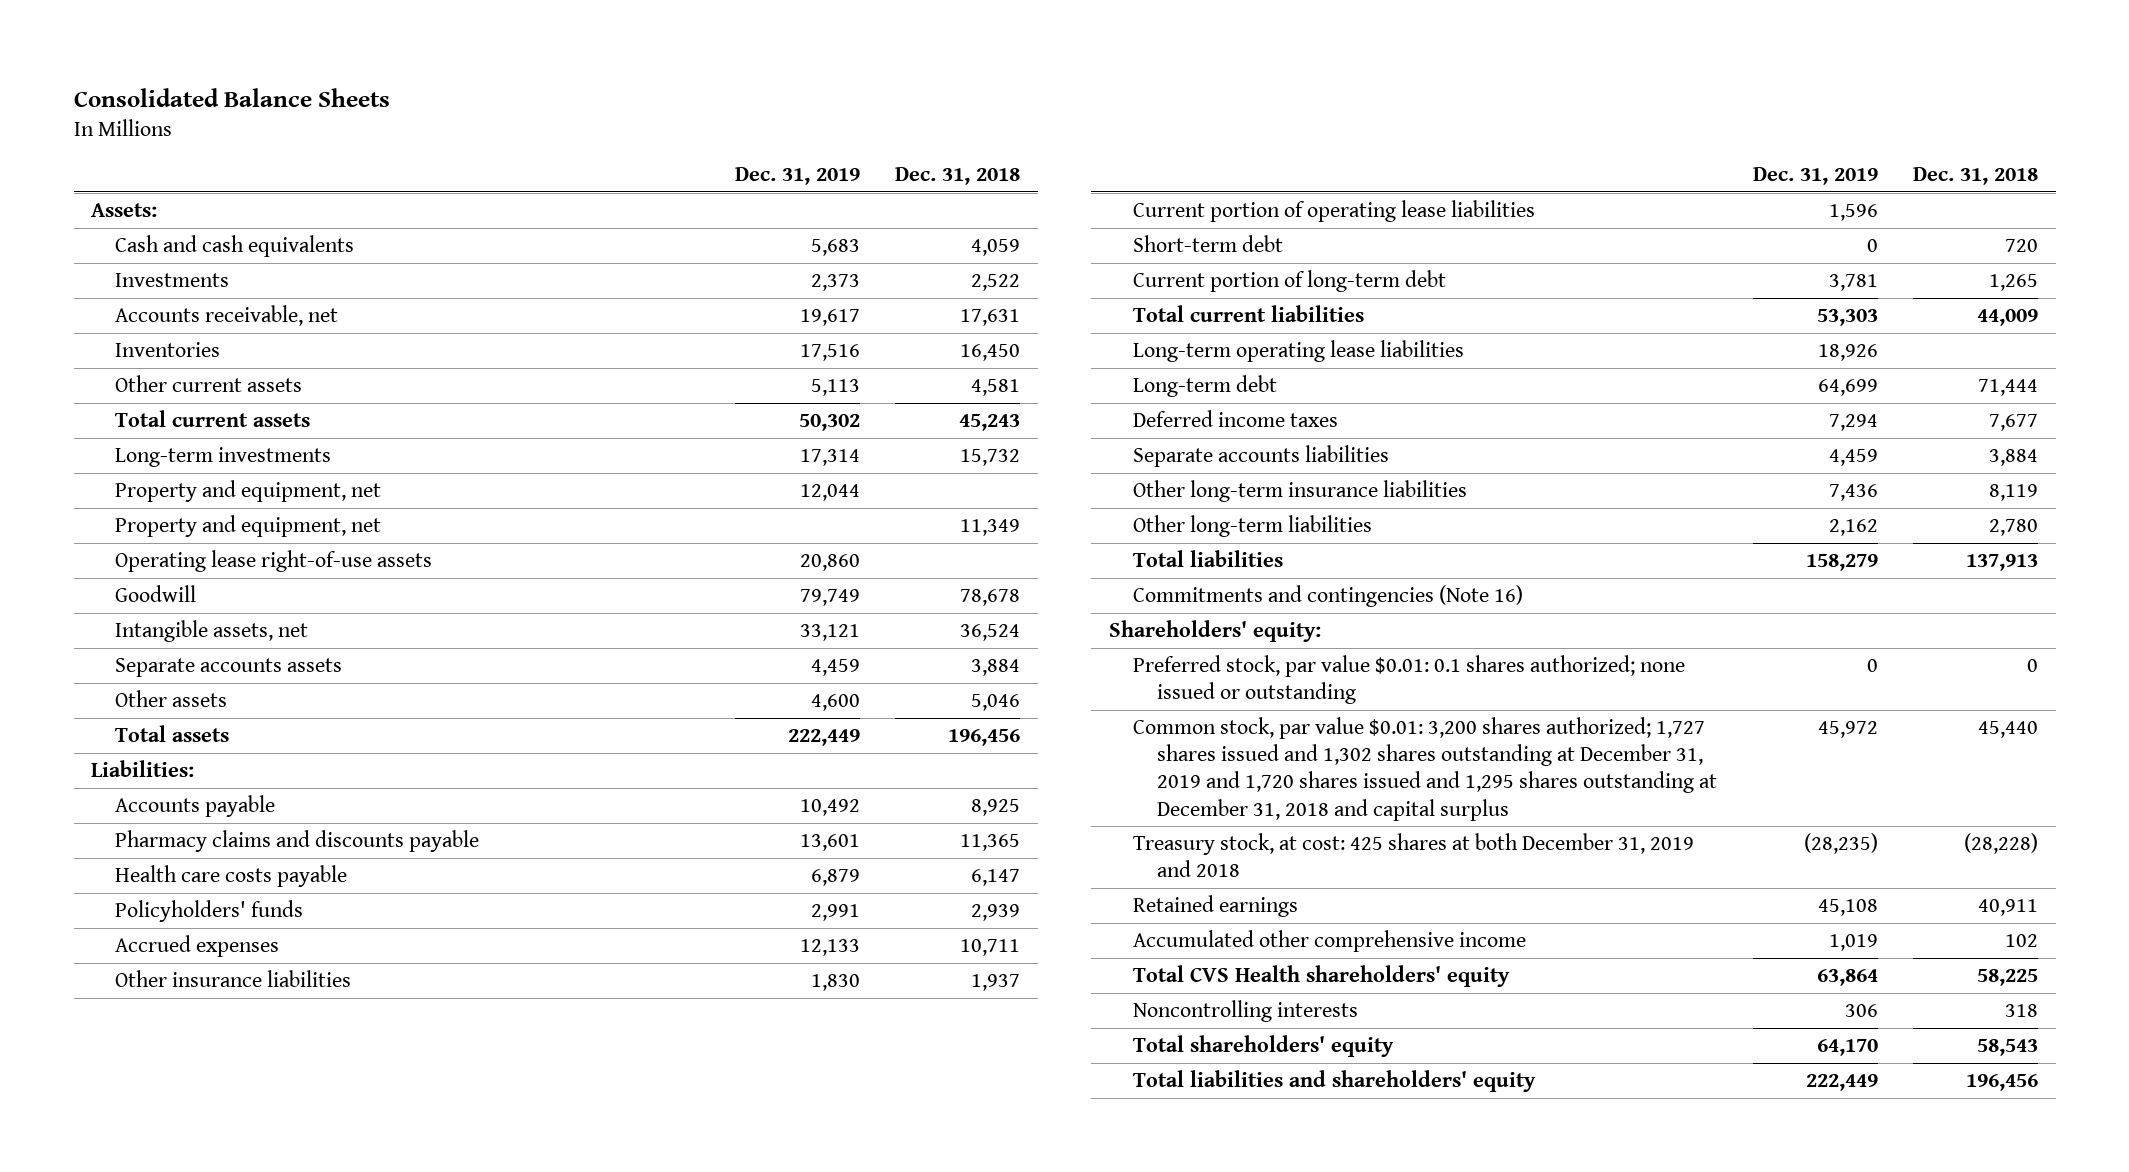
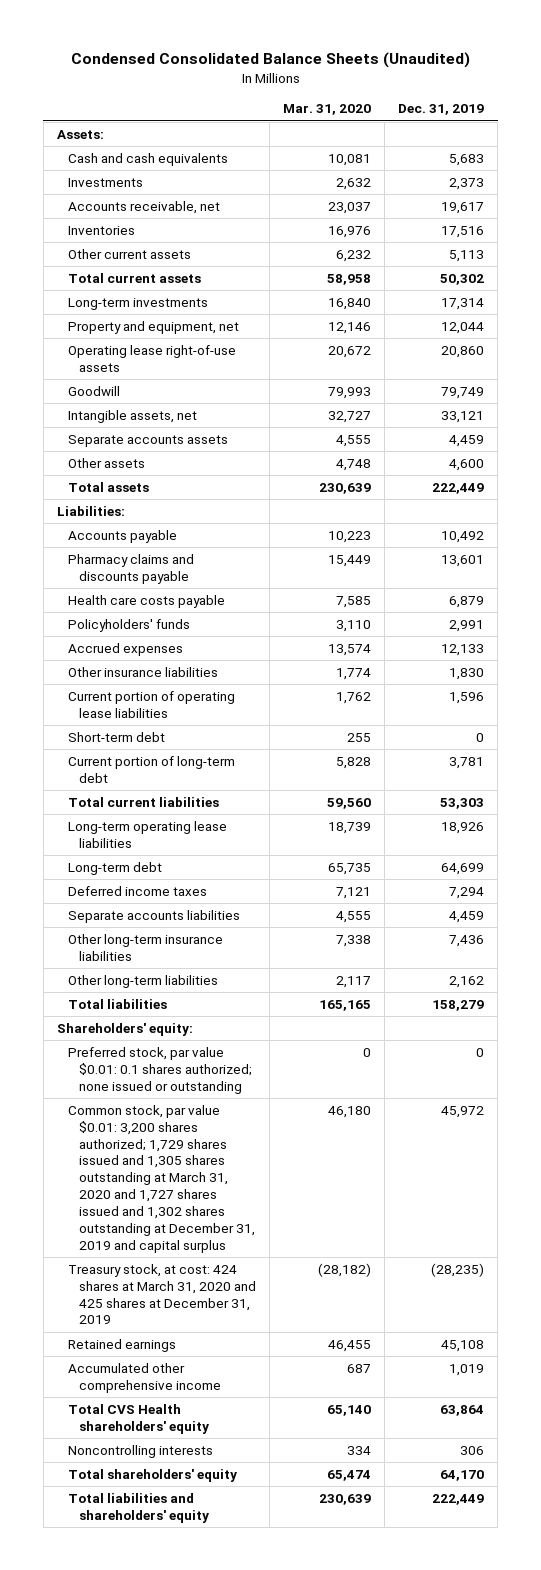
- Consolidated Balance Sheets
+ Condensed Consolidated Balance Sheets (Unaudited)
- | Dec. 31, 2019 | Dec. 31, 2018
+ | Mar. 31, 2020 | Dec. 31, 2019
- Property and equipment, net | | 11,349
- Commitments and contingencies (Note 16)
- Common stock, par value $0.01: 3,200 shares authorized; 1,727 shares issued and 1,302 shares outstanding at December 31, 2019 and 1,720 shares issued and 1,295 shares outstanding at December 31, 2018 and capital surplus | 45,972 | 45,440
- Treasury stock, at cost: 425 shares at both December 31, 2019 and 2018 | (28,235) | (28,228)
+ Common stock, par value $0.01: 3,200 shares authorized; 1,729 shares issued and 1,305 shares outstanding at March 31, 2020 and 1,727 shares issued and 1,302 shares outstanding at December 31, 2019 and capital surplus | 46,180 | 45,972
+ Treasury stock, at cost: 424 shares at March 31, 2020 and 425 shares at December 31, 2019 | (28,182) | (28,235)

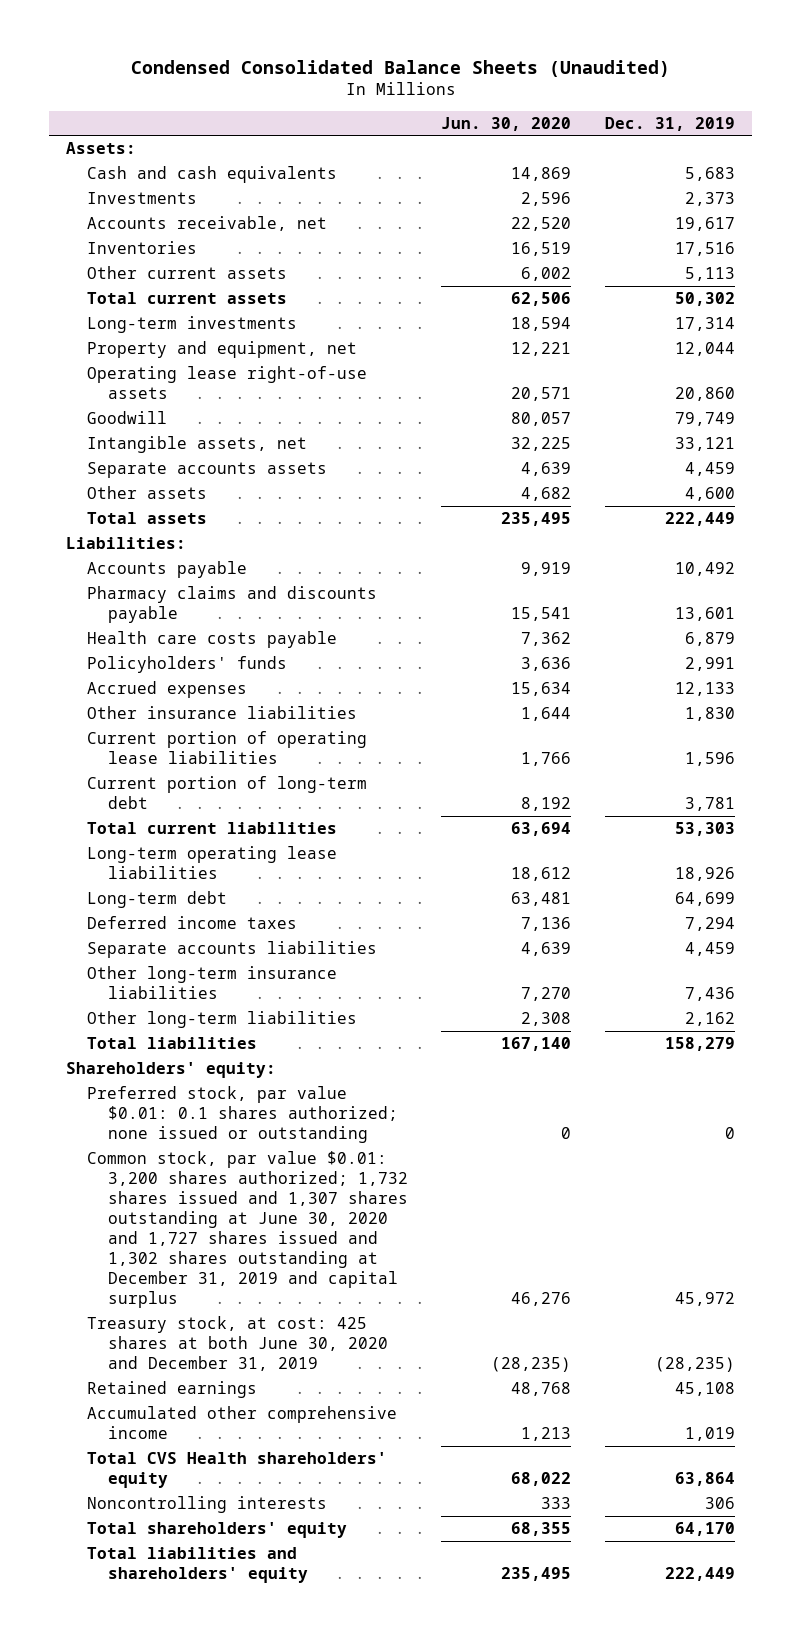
- | Mar. 31, 2020 | Dec. 31, 2019
+ | Jun. 30, 2020 | Dec. 31, 2019
- Short-term debt | 255 | 0
- Common stock, par value $0.01: 3,200 shares authorized; 1,729 shares issued and 1,305 shares outstanding at March 31, 2020 and 1,727 shares issued and 1,302 shares outstanding at December 31, 2019 and capital surplus | 46,180 | 45,972
- Treasury stock, at cost: 424 shares at March 31, 2020 and 425 shares at December 31, 2019 | (28,182) | (28,235)
+ Common stock, par value $0.01: 3,200 shares authorized; 1,732 shares issued and 1,307 shares outstanding at June 30, 2020 and 1,727 shares issued and 1,302 shares outstanding at December 31, 2019 and capital surplus | 46,276 | 45,972
+ Treasury stock, at cost: 425 shares at both June 30, 2020 and December 31, 2019 | (28,235) | (28,235)

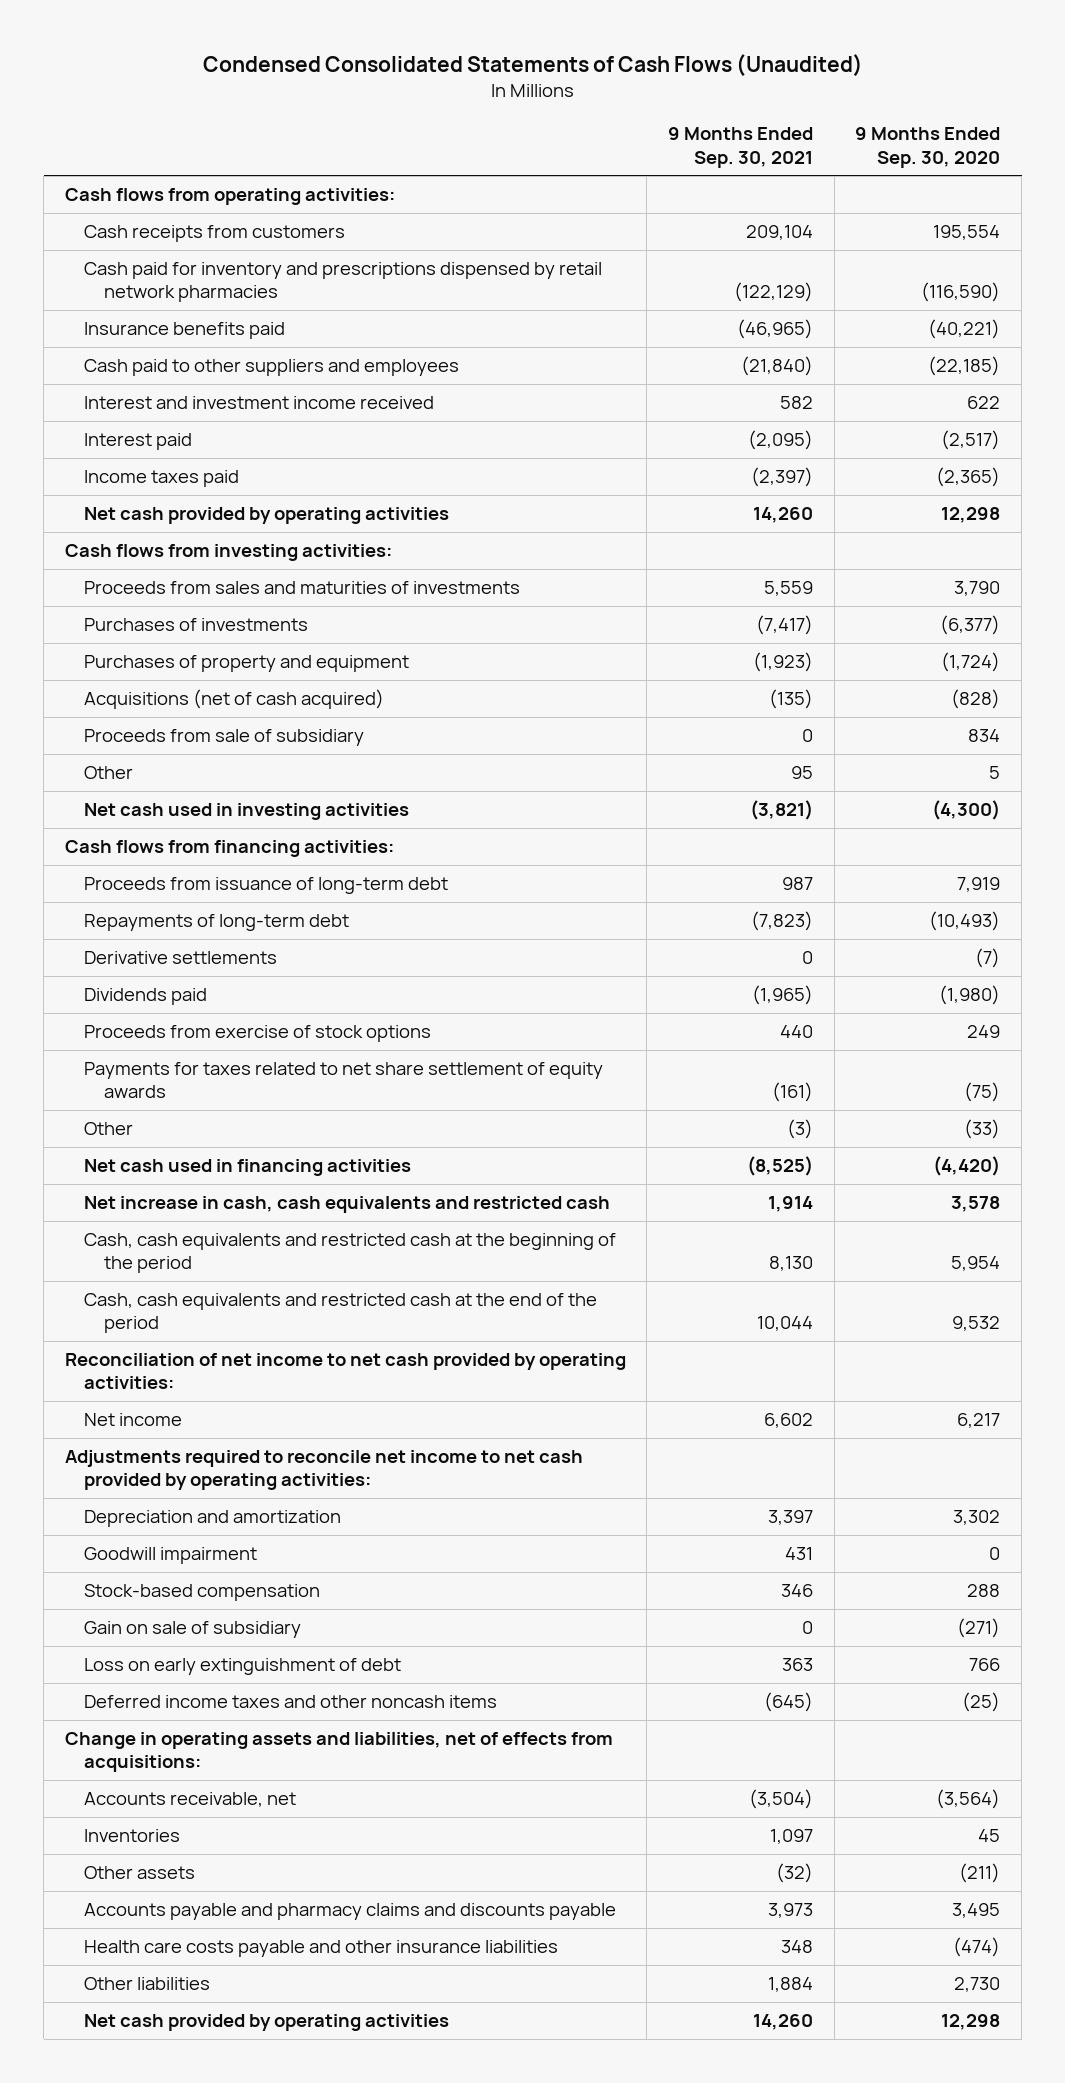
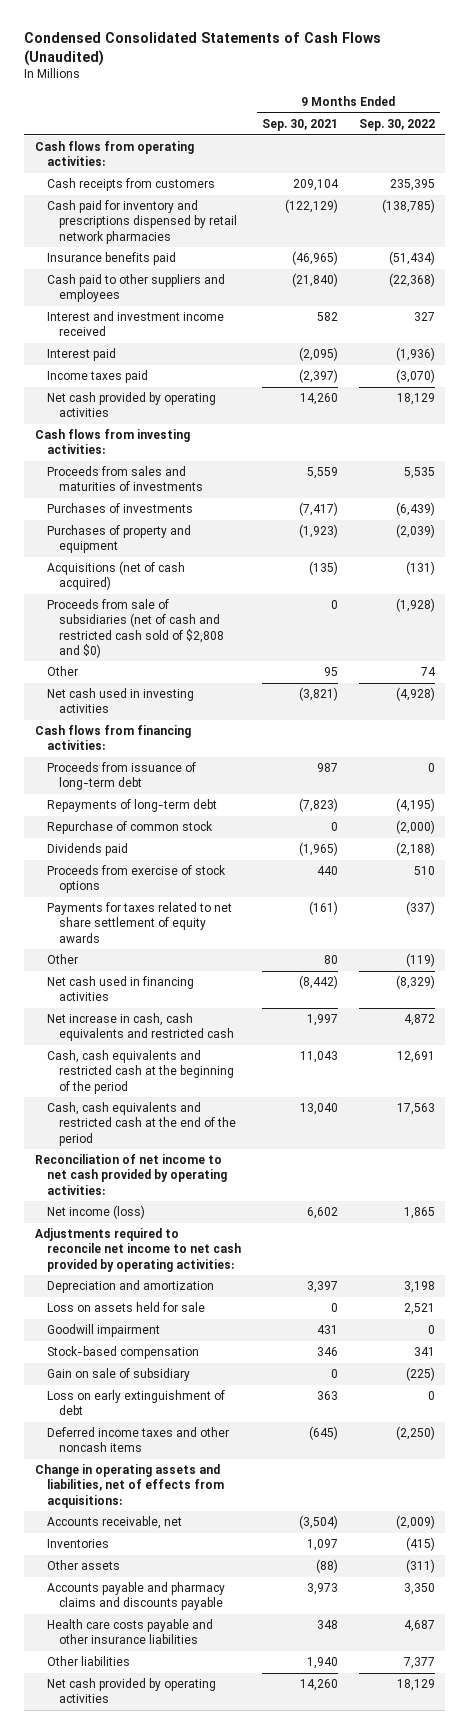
- | 9 Months Ended Sep. 30, 2021 | 9 Months Ended Sep. 30, 2020
+ | 9 Months Ended Sep. 30, 2021 | 9 Months Ended Sep. 30, 2022
- Proceeds from sale of subsidiary | 0 | 834
+ Proceeds from sale of subsidiaries (net of cash and restricted cash sold of $2,808 and $0) | 0 | (1,928)
- Derivative settlements | 0 | (7)
+ Repurchase of common stock | 0 | (2,000)
- Other | (3) | (33)
- Net cash used in financing activities | (8,525) | (4,420)
- Net increase in cash, cash equivalents and restricted cash | 1,914 | 3,578
- Cash, cash equivalents and restricted cash at the beginning of the period | 8,130 | 5,954
- Cash, cash equivalents and restricted cash at the end of the period | 10,044 | 9,532
+ Other | 80 | (119)
+ Net cash used in financing activities | (8,442) | (8,329)
+ Net increase in cash, cash equivalents and restricted cash | 1,997 | 4,872
+ Cash, cash equivalents and restricted cash at the beginning of the period | 11,043 | 12,691
+ Cash, cash equivalents and restricted cash at the end of the period | 13,040 | 17,563
- Net income | 6,602 | 6,217
+ Net income (loss) | 6,602 | 1,865
+ Loss on assets held for sale | 0 | 2,521
- Other assets | (32) | (211)
+ Other assets | (88) | (311)
- Other liabilities | 1,884 | 2,730
+ Other liabilities | 1,940 | 7,377

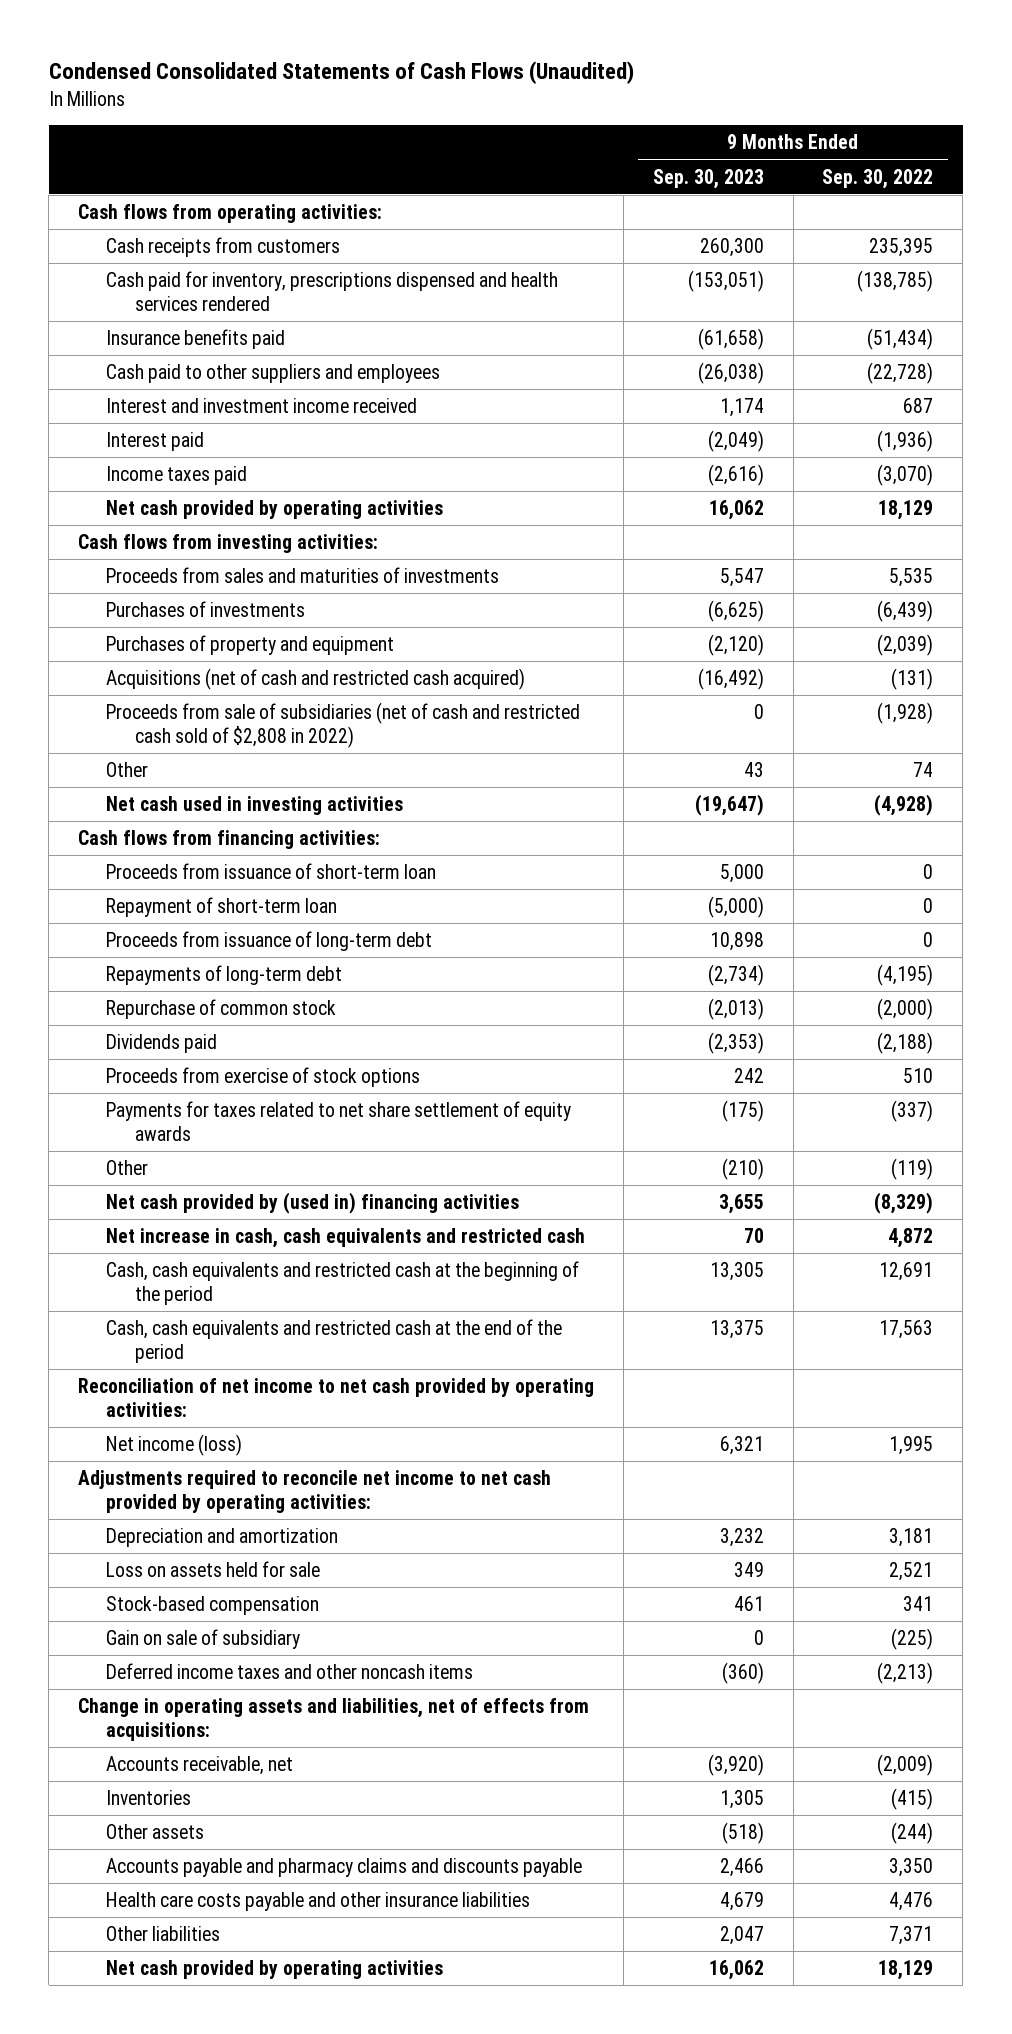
- | 9 Months Ended Sep. 30, 2021 | 9 Months Ended Sep. 30, 2022
+ | 9 Months Ended Sep. 30, 2023 | 9 Months Ended Sep. 30, 2022
- Cash paid for inventory and prescriptions dispensed by retail network pharmacies | (122,129) | (138,785)
+ Cash paid for inventory, prescriptions dispensed and health services rendered | (153,051) | (138,785)
- Cash paid to other suppliers and employees | (21,840) | (22,368)
- Interest and investment income received | 582 | 327
+ Cash paid to other suppliers and employees | (26,038) | (22,728)
+ Interest and investment income received | 1,174 | 687
- Acquisitions (net of cash acquired) | (135) | (131)
- Proceeds from sale of subsidiaries (net of cash and restricted cash sold of $2,808 and $0) | 0 | (1,928)
+ Acquisitions (net of cash and restricted cash acquired) | (16,492) | (131)
+ Proceeds from sale of subsidiaries (net of cash and restricted cash sold of $2,808 in 2022) | 0 | (1,928)
+ Proceeds from issuance of short-term loan | 5,000 | 0
+ Repayment of short-term loan | (5,000) | 0
- Net cash used in financing activities | (8,442) | (8,329)
+ Net cash provided by (used in) financing activities | 3,655 | (8,329)
- Net income (loss) | 6,602 | 1,865
+ Net income (loss) | 6,321 | 1,995
- Depreciation and amortization | 3,397 | 3,198
+ Depreciation and amortization | 3,232 | 3,181
- Goodwill impairment | 431 | 0
- Loss on early extinguishment of debt | 363 | 0
- Deferred income taxes and other noncash items | (645) | (2,250)
+ Deferred income taxes and other noncash items | (360) | (2,213)
- Other assets | (88) | (311)
+ Other assets | (518) | (244)
- Health care costs payable and other insurance liabilities | 348 | 4,687
- Other liabilities | 1,940 | 7,377
+ Health care costs payable and other insurance liabilities | 4,679 | 4,476
+ Other liabilities | 2,047 | 7,371

